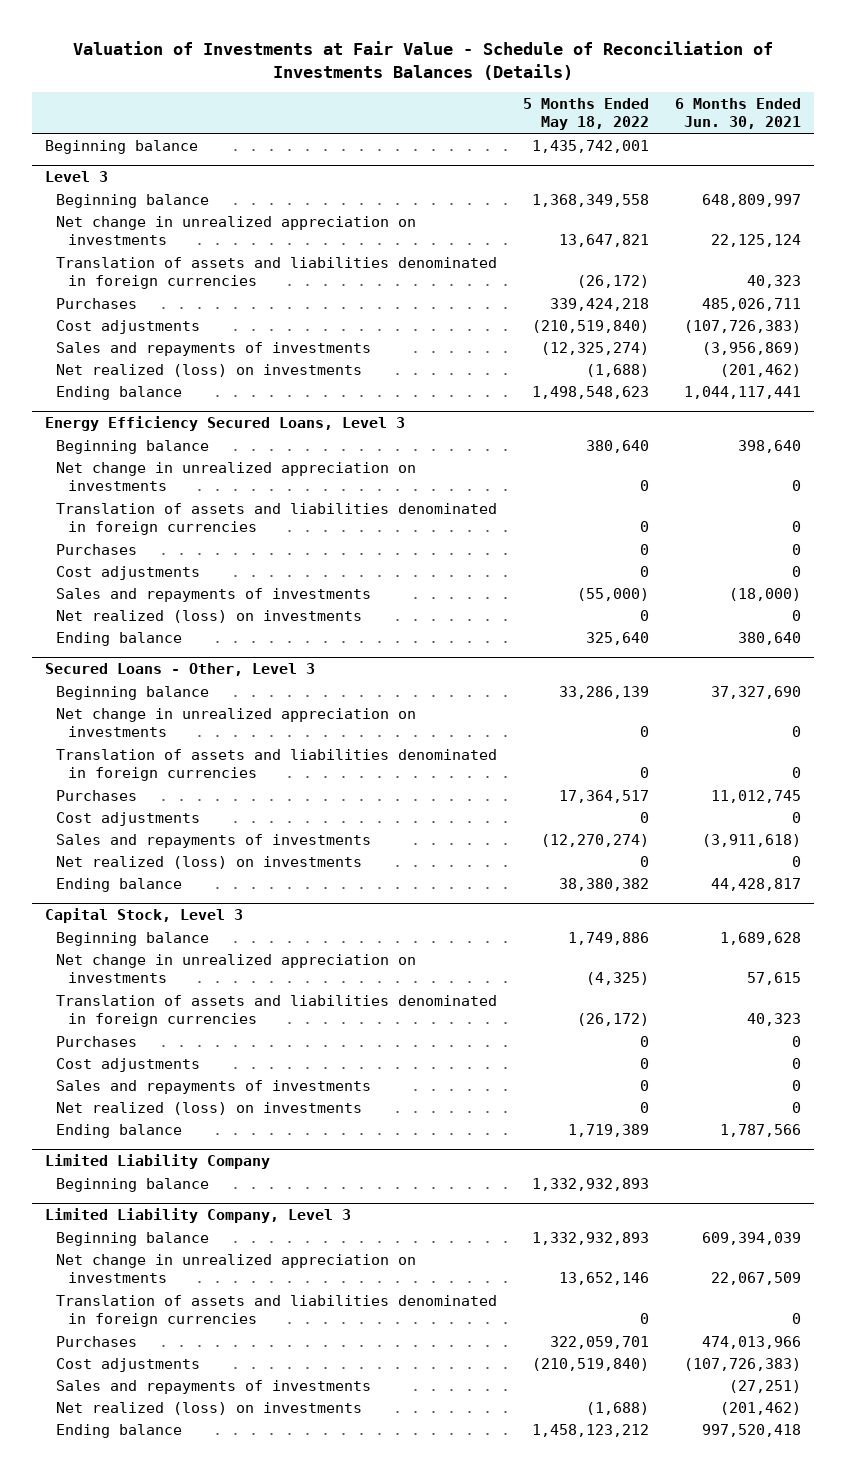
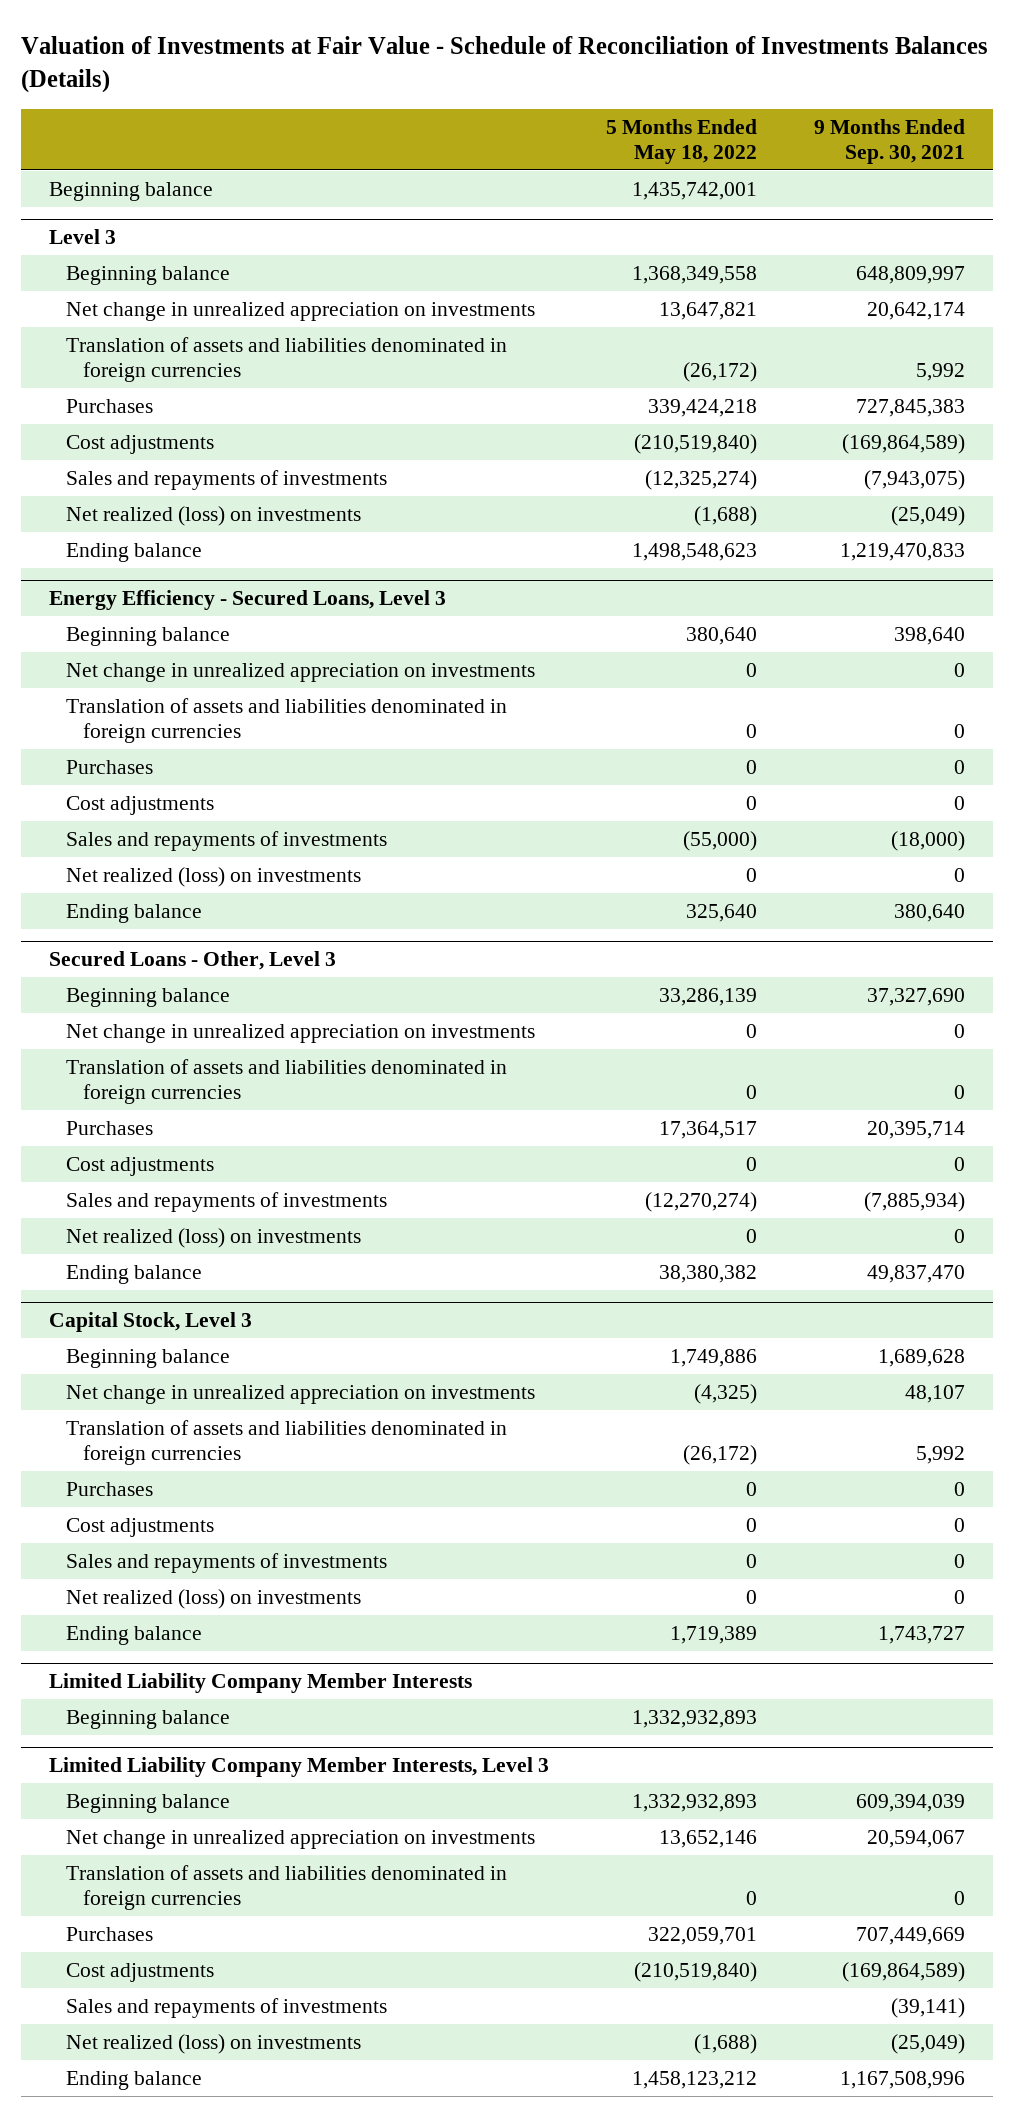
- | 5 Months Ended May 18, 2022 | 6 Months Ended Jun. 30, 2021
+ | 5 Months Ended May 18, 2022 | 9 Months Ended Sep. 30, 2021
- Energy Efficiency Secured Loans, Level 3
+ Energy Efficiency - Secured Loans, Level 3
- Limited Liability Company
+ Limited Liability Company Member Interests
- Limited Liability Company, Level 3
+ Limited Liability Company Member Interests, Level 3

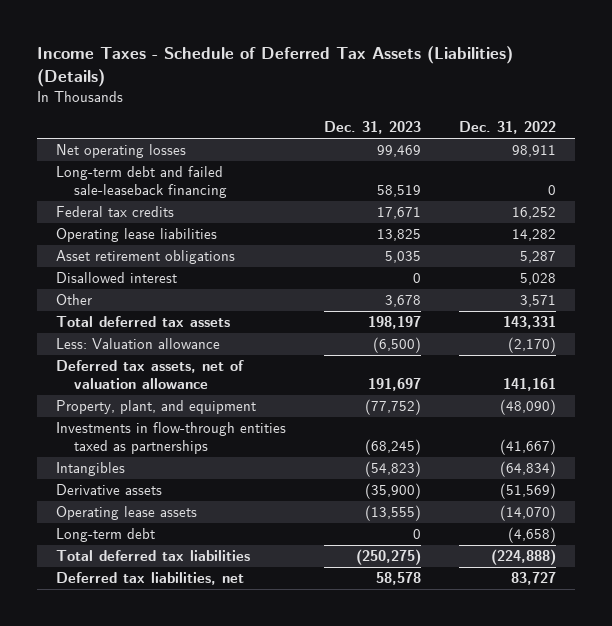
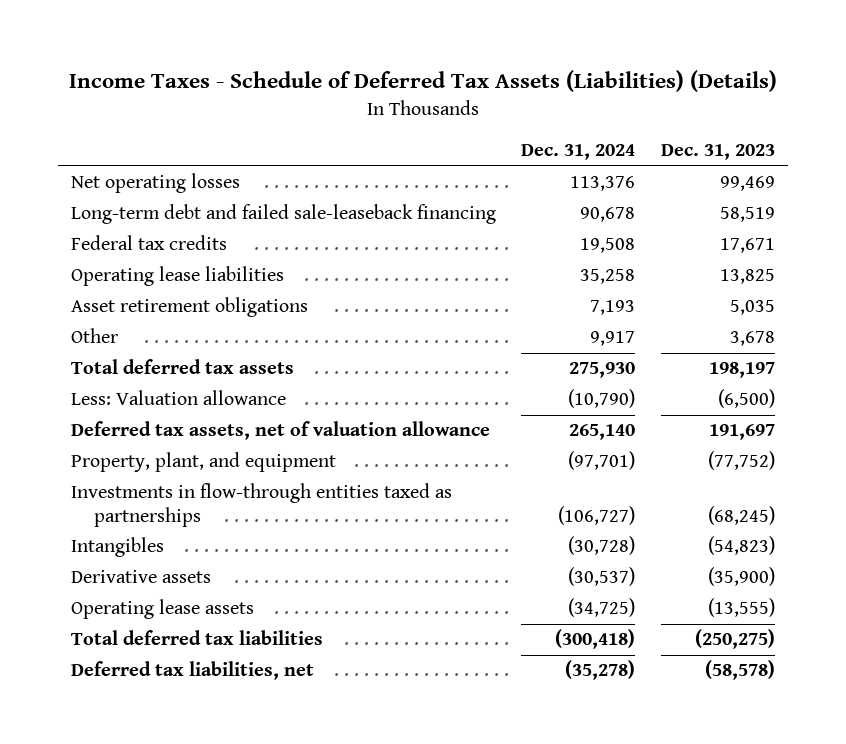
- | Dec. 31, 2023 | Dec. 31, 2022
+ | Dec. 31, 2024 | Dec. 31, 2023
- Disallowed interest | 0 | 5,028
- Long-term debt | 0 | (4,658)
- Deferred tax liabilities, net | 58,578 | 83,727
+ Deferred tax liabilities, net | (35,278) | (58,578)

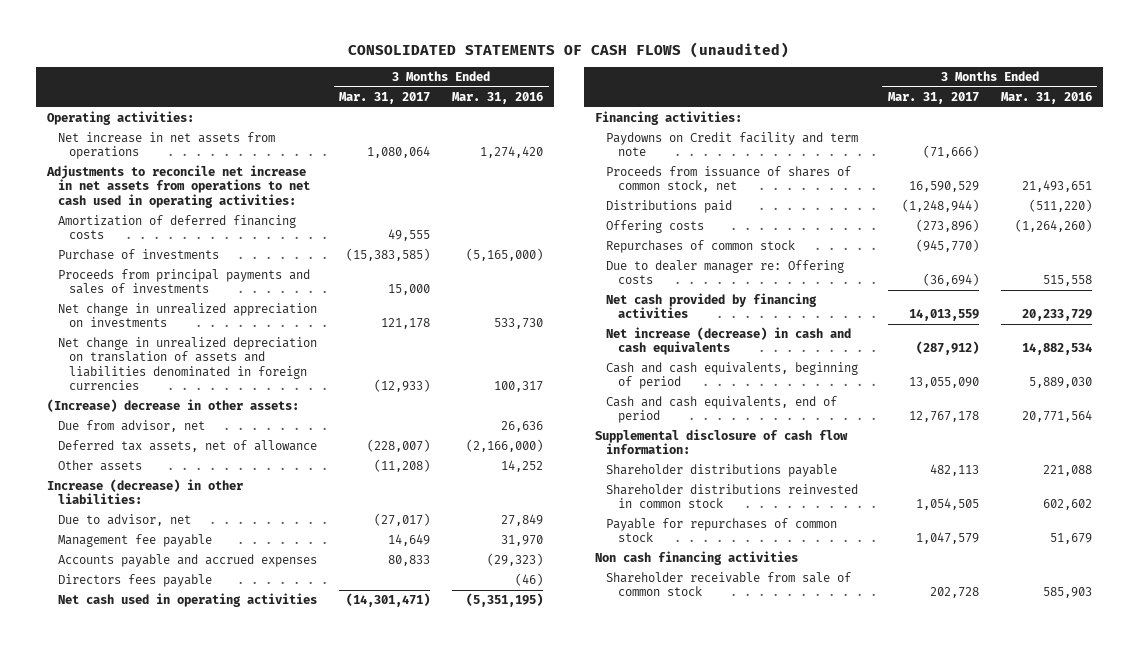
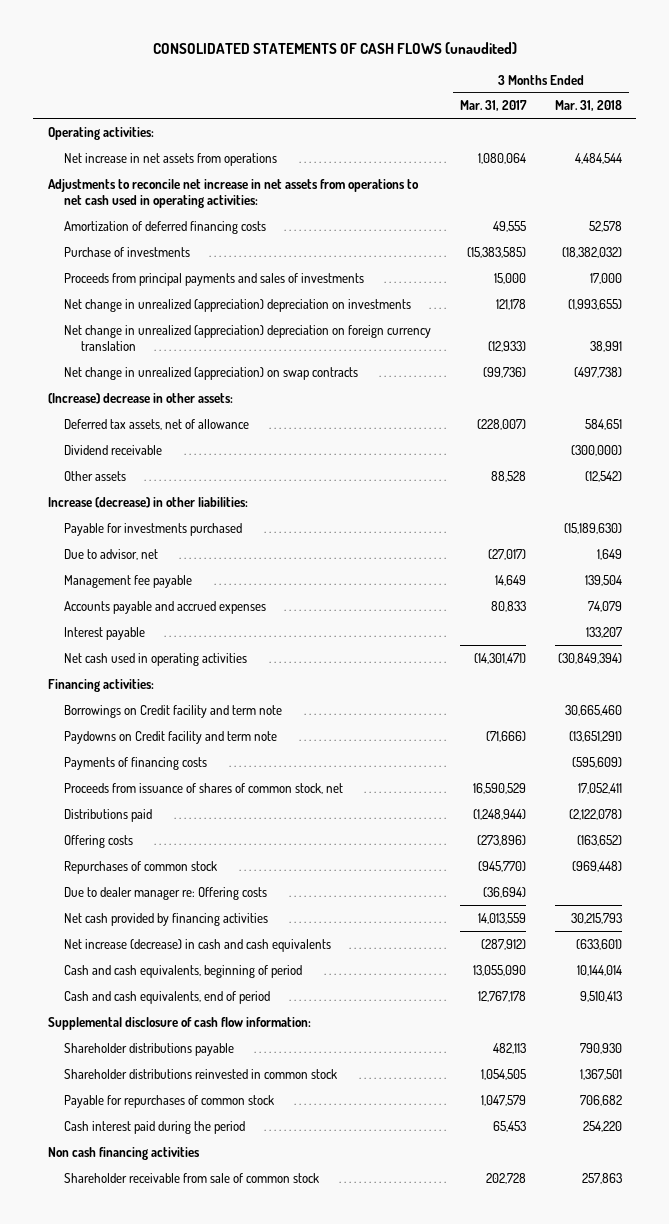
- | 3 Months Ended Mar. 31, 2017 | 3 Months Ended Mar. 31, 2016
+ | 3 Months Ended Mar. 31, 2017 | 3 Months Ended Mar. 31, 2018
- Net change in unrealized appreciation on investments | 121,178 | 533,730
- Net change in unrealized depreciation on translation of assets and liabilities denominated in foreign currencies | (12,933) | 100,317
+ Net change in unrealized (appreciation) depreciation on investments | 121,178 | (1,993,655)
+ Net change in unrealized (appreciation) depreciation on foreign currency translation | (12,933) | 38,991
+ Net change in unrealized (appreciation) on swap contracts | (99,736) | (497,738)
- Due from advisor, net | | 26,636
- Other assets | (11,208) | 14,252
+ Dividend receivable | | (300,000)
+ Other assets | 88,528 | (12,542)
+ Payable for investments purchased | | (15,189,630)
- Directors fees payable | | (46)
+ Interest payable | | 133,207
+ Borrowings on Credit facility and term note | | 30,665,460
+ Payments of financing costs | | (595,609)
+ Cash interest paid during the period | 65,453 | 254,220

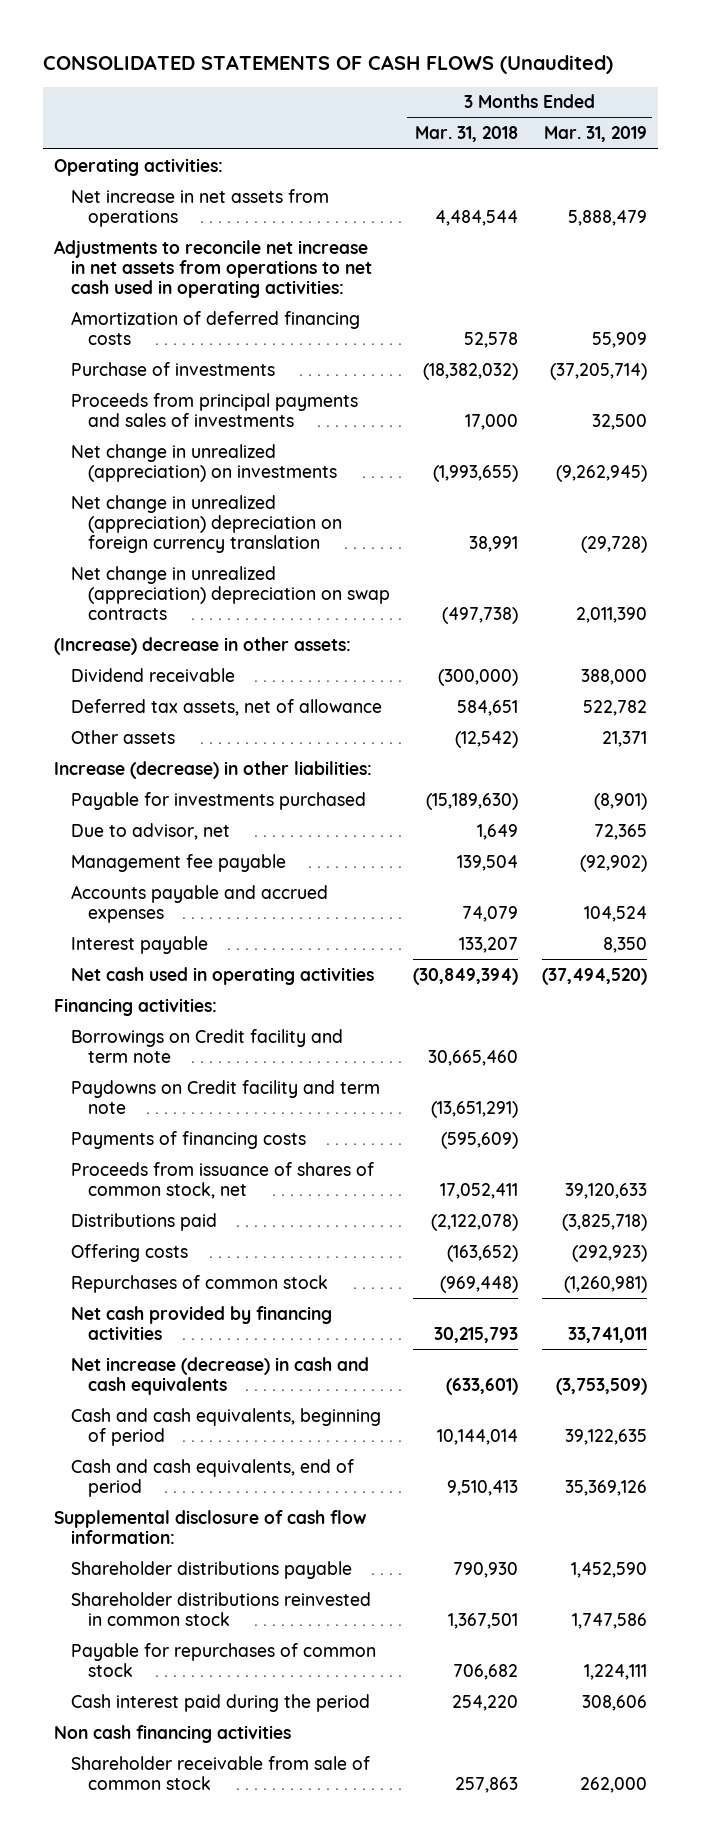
- CONSOLIDATED STATEMENTS OF CASH FLOWS (unaudited)
+ CONSOLIDATED STATEMENTS OF CASH FLOWS (Unaudited)
- | 3 Months Ended Mar. 31, 2017 | 3 Months Ended Mar. 31, 2018
+ | 3 Months Ended Mar. 31, 2018 | 3 Months Ended Mar. 31, 2019
- Net change in unrealized (appreciation) depreciation on investments | 121,178 | (1,993,655)
+ Net change in unrealized (appreciation) on investments | (1,993,655) | (9,262,945)
- Net change in unrealized (appreciation) on swap contracts | (99,736) | (497,738)
+ Net change in unrealized (appreciation) depreciation on swap contracts | (497,738) | 2,011,390
moved down: Deferred tax assets, net of allowance | 584,651 | 522,782
- Due to dealer manager re: Offering costs | (36,694) |

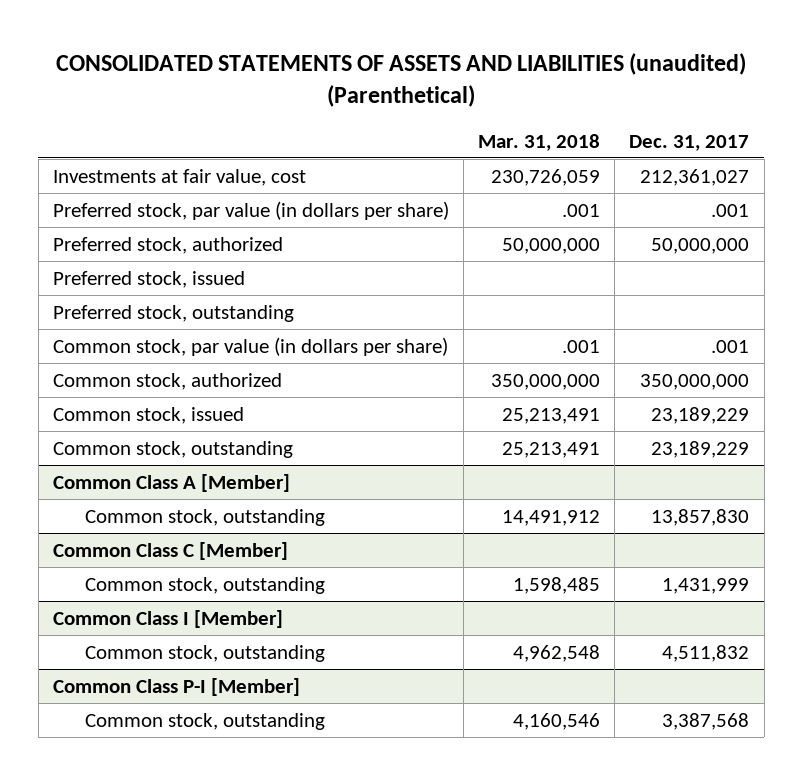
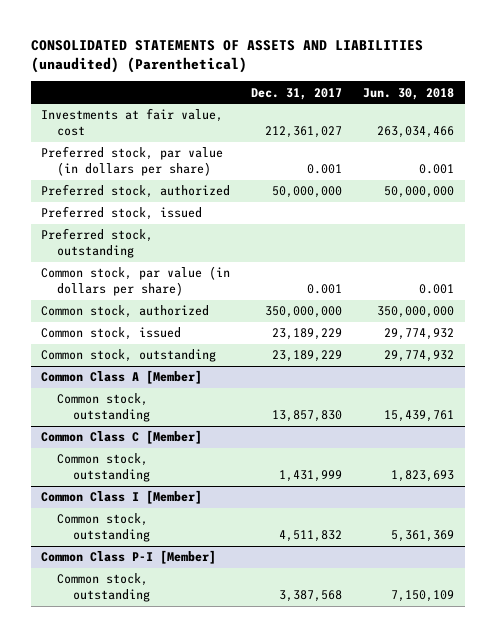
- | Mar. 31, 2018 | Dec. 31, 2017
+ | Dec. 31, 2017 | Jun. 30, 2018
- Preferred stock, par value (in dollars per share) | .001 | .001
+ Preferred stock, par value (in dollars per share) | 0.001 | 0.001
- Common stock, par value (in dollars per share) | .001 | .001
+ Common stock, par value (in dollars per share) | 0.001 | 0.001

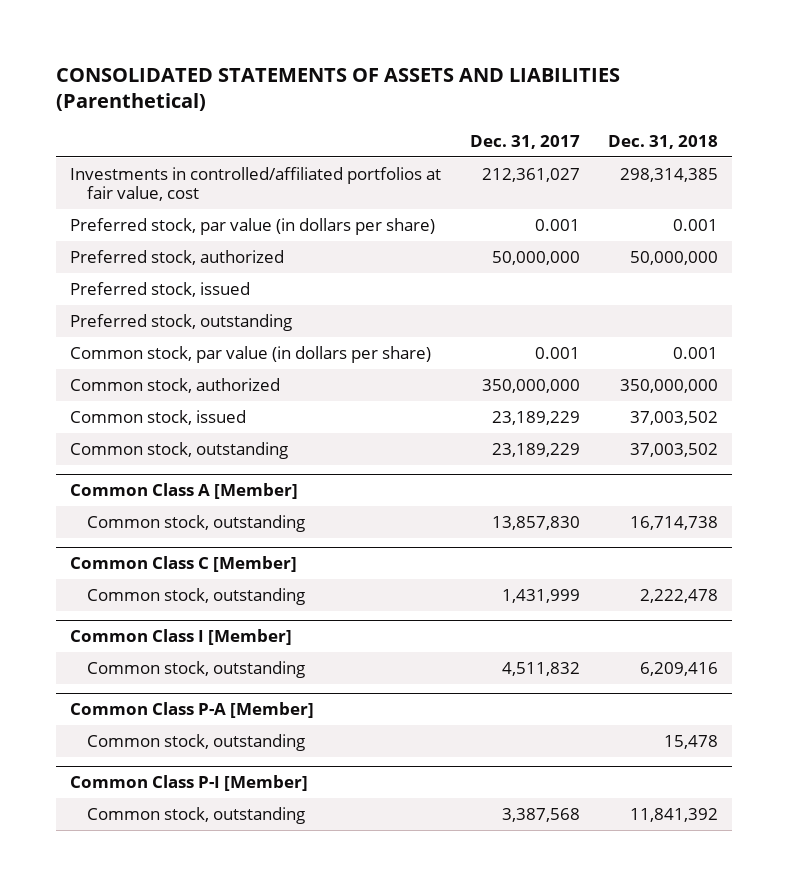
- CONSOLIDATED STATEMENTS OF ASSETS AND LIABILITIES (unaudited) (Parenthetical)
+ CONSOLIDATED STATEMENTS OF ASSETS AND LIABILITIES (Parenthetical)
- | Dec. 31, 2017 | Jun. 30, 2018
+ | Dec. 31, 2017 | Dec. 31, 2018
- Investments at fair value, cost | 212,361,027 | 263,034,466
+ Investments in controlled/affiliated portfolios at fair value, cost | 212,361,027 | 298,314,385
+ Common Class P-A [Member]
+ Common stock, outstanding | | 15,478

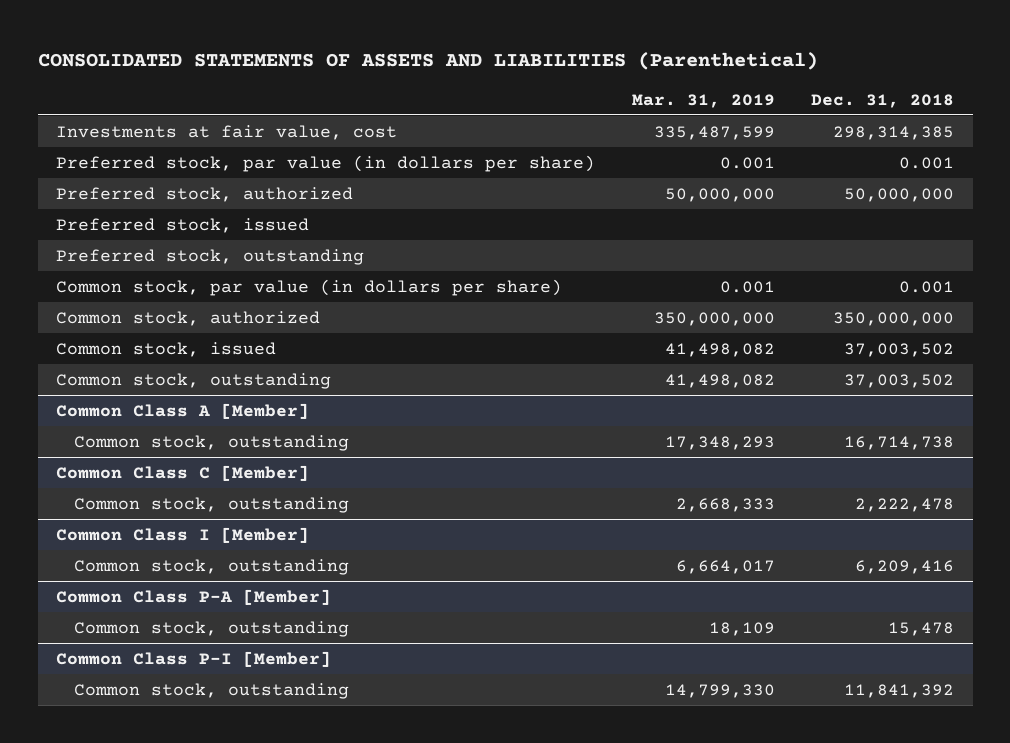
- | Dec. 31, 2017 | Dec. 31, 2018
+ | Mar. 31, 2019 | Dec. 31, 2018
- Investments in controlled/affiliated portfolios at fair value, cost | 212,361,027 | 298,314,385
+ Investments at fair value, cost | 335,487,599 | 298,314,385

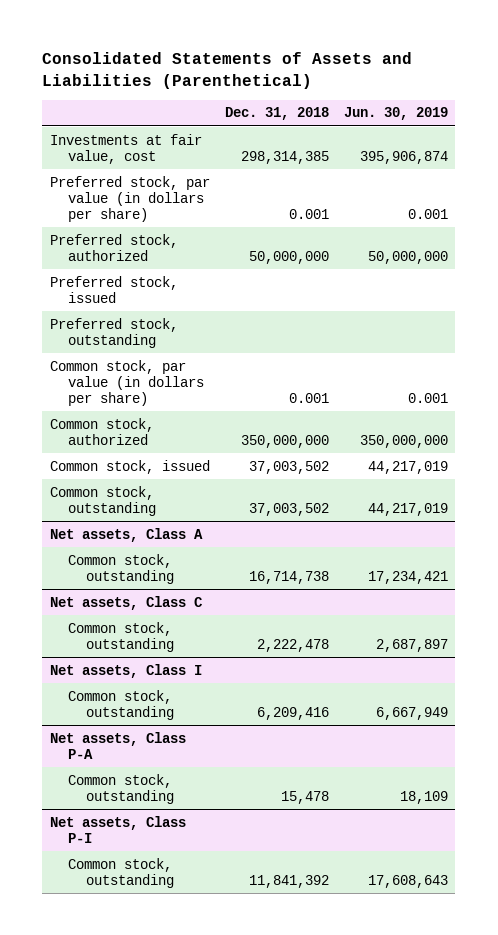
- CONSOLIDATED STATEMENTS OF ASSETS AND LIABILITIES (Parenthetical)
+ Consolidated Statements of Assets and Liabilities (Parenthetical)
- | Mar. 31, 2019 | Dec. 31, 2018
+ | Dec. 31, 2018 | Jun. 30, 2019
- Common Class A [Member]
+ Net assets, Class A
- Common Class C [Member]
+ Net assets, Class C
- Common Class I [Member]
+ Net assets, Class I
- Common Class P-A [Member]
+ Net assets, Class P-A
- Common Class P-I [Member]
+ Net assets, Class P-I

